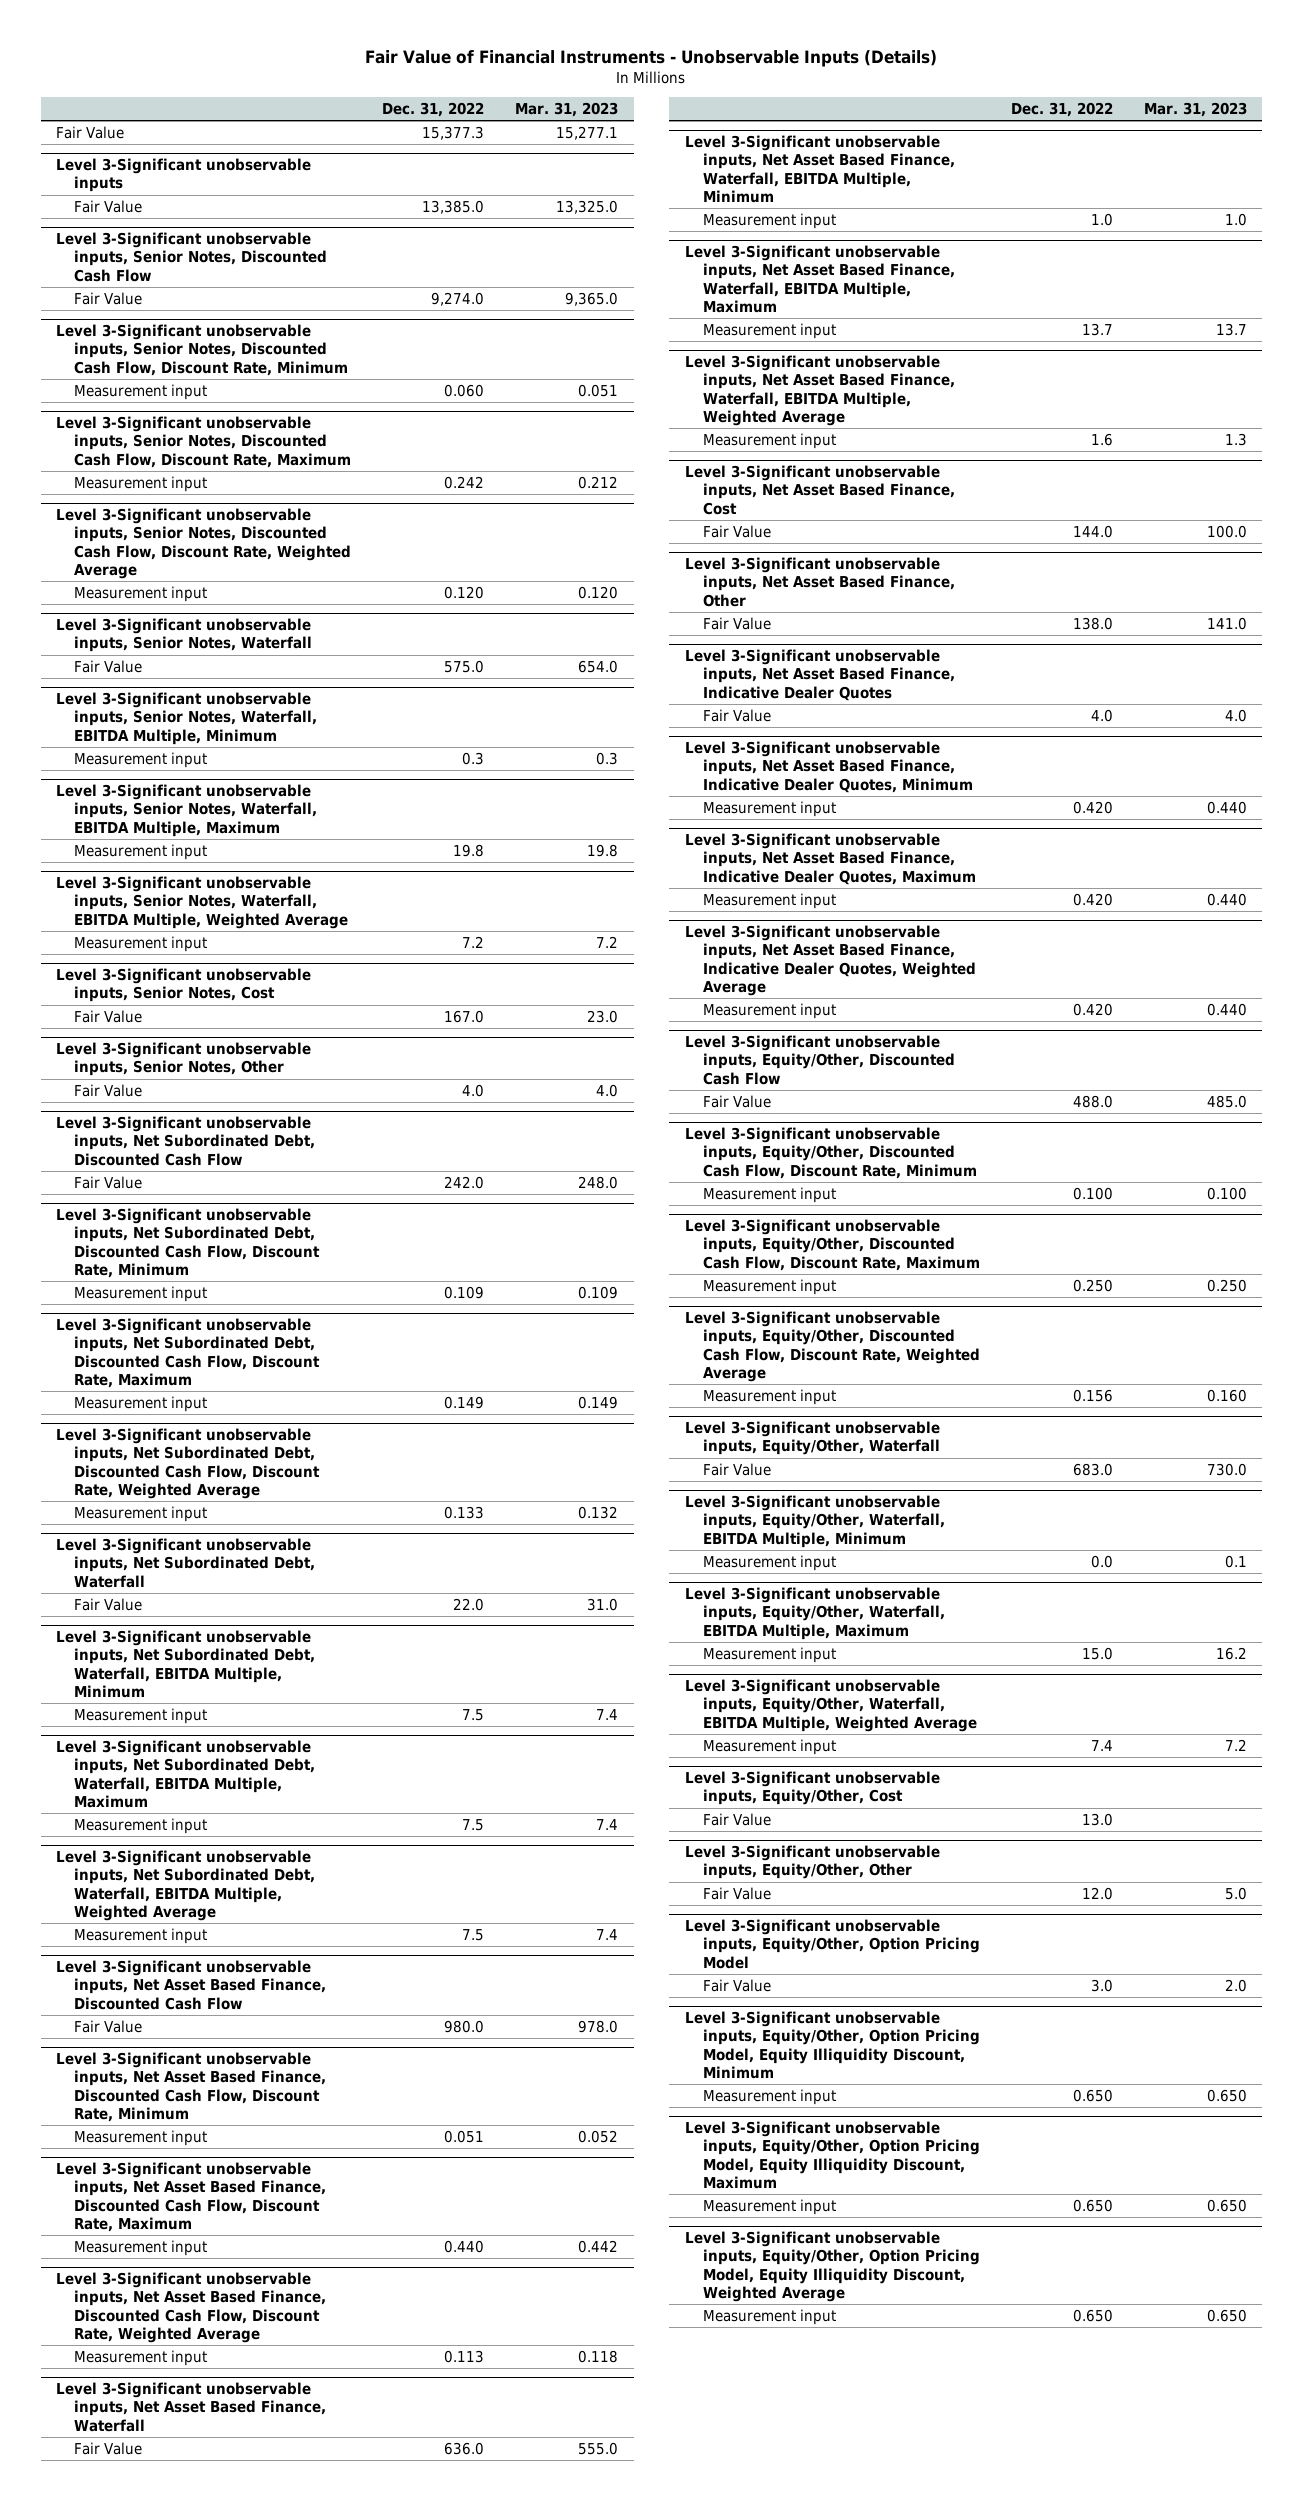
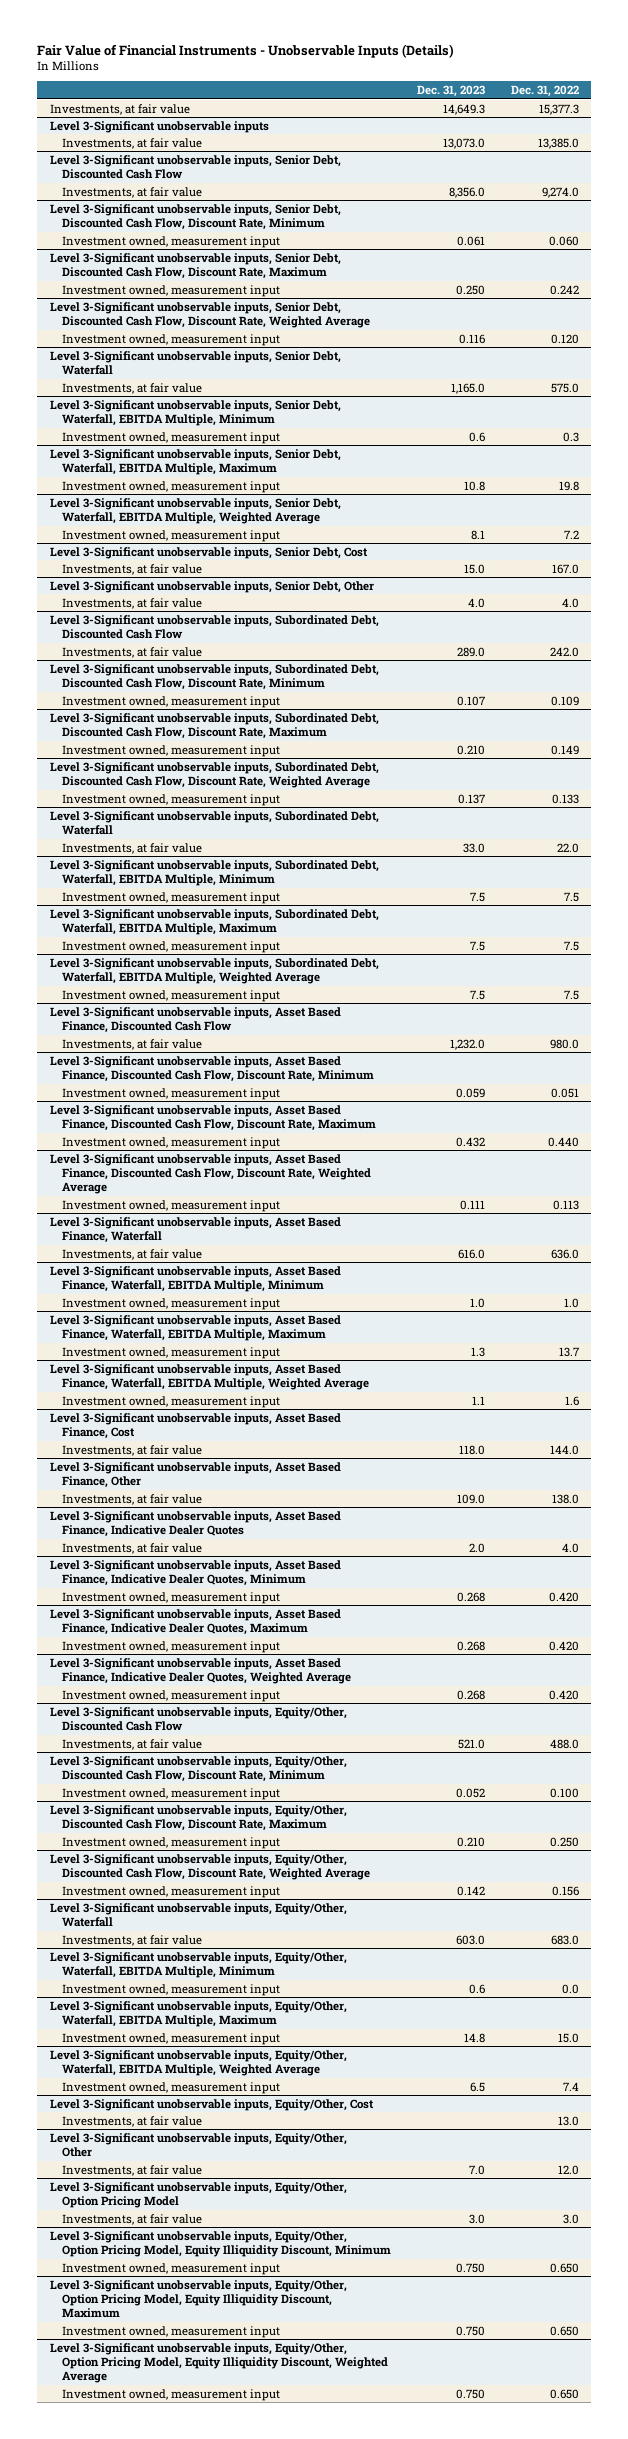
- | Dec. 31, 2022 | Mar. 31, 2023
+ | Dec. 31, 2023 | Dec. 31, 2022
- Fair Value | 15,377.3 | 15,277.1
+ Investments, at fair value | 14,649.3 | 15,377.3
@ Level 3-Significant unobservable inputs
- Fair Value | 13,385.0 | 13,325.0
- Level 3-Significant unobservable inputs, Senior Notes, Discounted Cash Flow
- Fair Value | 9,274.0 | 9,365.0
- Level 3-Significant unobservable inputs, Senior Notes, Discounted Cash Flow, Discount Rate, Minimum
- Measurement input | 0.060 | 0.051
- Level 3-Significant unobservable inputs, Senior Notes, Discounted Cash Flow, Discount Rate, Maximum
- Measurement input | 0.242 | 0.212
- Level 3-Significant unobservable inputs, Senior Notes, Discounted Cash Flow, Discount Rate, Weighted Average
- Measurement input | 0.120 | 0.120
- Level 3-Significant unobservable inputs, Senior Notes, Waterfall
- Fair Value | 575.0 | 654.0
- Level 3-Significant unobservable inputs, Senior Notes, Waterfall, EBITDA Multiple, Minimum
- Measurement input | 0.3 | 0.3
- Level 3-Significant unobservable inputs, Senior Notes, Waterfall, EBITDA Multiple, Maximum
- Measurement input | 19.8 | 19.8
- Level 3-Significant unobservable inputs, Senior Notes, Waterfall, EBITDA Multiple, Weighted Average
- Measurement input | 7.2 | 7.2
- Level 3-Significant unobservable inputs, Senior Notes, Cost
- Fair Value | 167.0 | 23.0
- Level 3-Significant unobservable inputs, Senior Notes, Other
- Fair Value | 4.0 | 4.0
- Level 3-Significant unobservable inputs, Net Subordinated Debt, Discounted Cash Flow
- Fair Value | 242.0 | 248.0
- Level 3-Significant unobservable inputs, Net Subordinated Debt, Discounted Cash Flow, Discount Rate, Minimum
- Measurement input | 0.109 | 0.109
- Level 3-Significant unobservable inputs, Net Subordinated Debt, Discounted Cash Flow, Discount Rate, Maximum
- Measurement input | 0.149 | 0.149
- Level 3-Significant unobservable inputs, Net Subordinated Debt, Discounted Cash Flow, Discount Rate, Weighted Average
- Measurement input | 0.133 | 0.132
- Level 3-Significant unobservable inputs, Net Subordinated Debt, Waterfall
- Fair Value | 22.0 | 31.0
- Level 3-Significant unobservable inputs, Net Subordinated Debt, Waterfall, EBITDA Multiple, Minimum
- Measurement input | 7.5 | 7.4
- Level 3-Significant unobservable inputs, Net Subordinated Debt, Waterfall, EBITDA Multiple, Maximum
- Measurement input | 7.5 | 7.4
- Level 3-Significant unobservable inputs, Net Subordinated Debt, Waterfall, EBITDA Multiple, Weighted Average
- Measurement input | 7.5 | 7.4
- Level 3-Significant unobservable inputs, Net Asset Based Finance, Discounted Cash Flow
- Fair Value | 980.0 | 978.0
- Level 3-Significant unobservable inputs, Net Asset Based Finance, Discounted Cash Flow, Discount Rate, Minimum
- Measurement input | 0.051 | 0.052
- Level 3-Significant unobservable inputs, Net Asset Based Finance, Discounted Cash Flow, Discount Rate, Maximum
- Measurement input | 0.440 | 0.442
- Level 3-Significant unobservable inputs, Net Asset Based Finance, Discounted Cash Flow, Discount Rate, Weighted Average
- Measurement input | 0.113 | 0.118
- Level 3-Significant unobservable inputs, Net Asset Based Finance, Waterfall
- Fair Value | 636.0 | 555.0
- Level 3-Significant unobservable inputs, Net Asset Based Finance, Waterfall, EBITDA Multiple, Minimum
- Measurement input | 1.0 | 1.0
- Level 3-Significant unobservable inputs, Net Asset Based Finance, Waterfall, EBITDA Multiple, Maximum
- Measurement input | 13.7 | 13.7
- Level 3-Significant unobservable inputs, Net Asset Based Finance, Waterfall, EBITDA Multiple, Weighted Average
- Measurement input | 1.6 | 1.3
- Level 3-Significant unobservable inputs, Net Asset Based Finance, Cost
- Fair Value | 144.0 | 100.0
- Level 3-Significant unobservable inputs, Net Asset Based Finance, Other
- Fair Value | 138.0 | 141.0
- Level 3-Significant unobservable inputs, Net Asset Based Finance, Indicative Dealer Quotes
- Fair Value | 4.0 | 4.0
- Level 3-Significant unobservable inputs, Net Asset Based Finance, Indicative Dealer Quotes, Minimum
- Measurement input | 0.420 | 0.440
- Level 3-Significant unobservable inputs, Net Asset Based Finance, Indicative Dealer Quotes, Maximum
- Measurement input | 0.420 | 0.440
- Level 3-Significant unobservable inputs, Net Asset Based Finance, Indicative Dealer Quotes, Weighted Average
- Measurement input | 0.420 | 0.440
@ Level 3-Significant unobservable inputs
+ Investments, at fair value | 13,073.0 | 13,385.0
+ Level 3-Significant unobservable inputs, Senior Debt, Discounted Cash Flow
+ Investments, at fair value | 8,356.0 | 9,274.0
+ Level 3-Significant unobservable inputs, Senior Debt, Discounted Cash Flow, Discount Rate, Minimum
+ Investment owned, measurement input | 0.061 | 0.060
+ Level 3-Significant unobservable inputs, Senior Debt, Discounted Cash Flow, Discount Rate, Maximum
+ Investment owned, measurement input | 0.250 | 0.242
+ Level 3-Significant unobservable inputs, Senior Debt, Discounted Cash Flow, Discount Rate, Weighted Average
+ Investment owned, measurement input | 0.116 | 0.120
+ Level 3-Significant unobservable inputs, Senior Debt, Waterfall
+ Investments, at fair value | 1,165.0 | 575.0
+ Level 3-Significant unobservable inputs, Senior Debt, Waterfall, EBITDA Multiple, Minimum
+ Investment owned, measurement input | 0.6 | 0.3
+ Level 3-Significant unobservable inputs, Senior Debt, Waterfall, EBITDA Multiple, Maximum
+ Investment owned, measurement input | 10.8 | 19.8
+ Level 3-Significant unobservable inputs, Senior Debt, Waterfall, EBITDA Multiple, Weighted Average
+ Investment owned, measurement input | 8.1 | 7.2
+ Level 3-Significant unobservable inputs, Senior Debt, Cost
+ Investments, at fair value | 15.0 | 167.0
+ Level 3-Significant unobservable inputs, Senior Debt, Other
+ Investments, at fair value | 4.0 | 4.0
+ Level 3-Significant unobservable inputs, Subordinated Debt, Discounted Cash Flow
+ Investments, at fair value | 289.0 | 242.0
+ Level 3-Significant unobservable inputs, Subordinated Debt, Discounted Cash Flow, Discount Rate, Minimum
+ Investment owned, measurement input | 0.107 | 0.109
+ Level 3-Significant unobservable inputs, Subordinated Debt, Discounted Cash Flow, Discount Rate, Maximum
+ Investment owned, measurement input | 0.210 | 0.149
+ Level 3-Significant unobservable inputs, Subordinated Debt, Discounted Cash Flow, Discount Rate, Weighted Average
+ Investment owned, measurement input | 0.137 | 0.133
+ Level 3-Significant unobservable inputs, Subordinated Debt, Waterfall
+ Investments, at fair value | 33.0 | 22.0
+ Level 3-Significant unobservable inputs, Subordinated Debt, Waterfall, EBITDA Multiple, Minimum
+ Investment owned, measurement input | 7.5 | 7.5
+ Level 3-Significant unobservable inputs, Subordinated Debt, Waterfall, EBITDA Multiple, Maximum
+ Investment owned, measurement input | 7.5 | 7.5
+ Level 3-Significant unobservable inputs, Subordinated Debt, Waterfall, EBITDA Multiple, Weighted Average
+ Investment owned, measurement input | 7.5 | 7.5
+ Level 3-Significant unobservable inputs, Asset Based Finance, Discounted Cash Flow
+ Investments, at fair value | 1,232.0 | 980.0
+ Level 3-Significant unobservable inputs, Asset Based Finance, Discounted Cash Flow, Discount Rate, Minimum
+ Investment owned, measurement input | 0.059 | 0.051
+ Level 3-Significant unobservable inputs, Asset Based Finance, Discounted Cash Flow, Discount Rate, Maximum
+ Investment owned, measurement input | 0.432 | 0.440
+ Level 3-Significant unobservable inputs, Asset Based Finance, Discounted Cash Flow, Discount Rate, Weighted Average
+ Investment owned, measurement input | 0.111 | 0.113
+ Level 3-Significant unobservable inputs, Asset Based Finance, Waterfall
+ Investments, at fair value | 616.0 | 636.0
+ Level 3-Significant unobservable inputs, Asset Based Finance, Waterfall, EBITDA Multiple, Minimum
+ Investment owned, measurement input | 1.0 | 1.0
+ Level 3-Significant unobservable inputs, Asset Based Finance, Waterfall, EBITDA Multiple, Maximum
+ Investment owned, measurement input | 1.3 | 13.7
+ Level 3-Significant unobservable inputs, Asset Based Finance, Waterfall, EBITDA Multiple, Weighted Average
+ Investment owned, measurement input | 1.1 | 1.6
+ Level 3-Significant unobservable inputs, Asset Based Finance, Cost
+ Investments, at fair value | 118.0 | 144.0
+ Level 3-Significant unobservable inputs, Asset Based Finance, Other
+ Investments, at fair value | 109.0 | 138.0
+ Level 3-Significant unobservable inputs, Asset Based Finance, Indicative Dealer Quotes
+ Investments, at fair value | 2.0 | 4.0
+ Level 3-Significant unobservable inputs, Asset Based Finance, Indicative Dealer Quotes, Minimum
+ Investment owned, measurement input | 0.268 | 0.420
+ Level 3-Significant unobservable inputs, Asset Based Finance, Indicative Dealer Quotes, Maximum
+ Investment owned, measurement input | 0.268 | 0.420
+ Level 3-Significant unobservable inputs, Asset Based Finance, Indicative Dealer Quotes, Weighted Average
+ Investment owned, measurement input | 0.268 | 0.420
@ Level 3-Significant unobservable inputs, Equity/Other, Discounted Cash Flow
- Fair Value | 488.0 | 485.0
+ Investments, at fair value | 521.0 | 488.0
@ Level 3-Significant unobservable inputs, Equity/Other, Discounted Cash Flow, Discount Rate, Minimum
- Measurement input | 0.100 | 0.100
+ Investment owned, measurement input | 0.052 | 0.100
@ Level 3-Significant unobservable inputs, Equity/Other, Discounted Cash Flow, Discount Rate, Maximum
- Measurement input | 0.250 | 0.250
+ Investment owned, measurement input | 0.210 | 0.250
@ Level 3-Significant unobservable inputs, Equity/Other, Discounted Cash Flow, Discount Rate, Weighted Average
- Measurement input | 0.156 | 0.160
+ Investment owned, measurement input | 0.142 | 0.156
@ Level 3-Significant unobservable inputs, Equity/Other, Waterfall
- Fair Value | 683.0 | 730.0
+ Investments, at fair value | 603.0 | 683.0
@ Level 3-Significant unobservable inputs, Equity/Other, Waterfall, EBITDA Multiple, Minimum
- Measurement input | 0.0 | 0.1
+ Investment owned, measurement input | 0.6 | 0.0
@ Level 3-Significant unobservable inputs, Equity/Other, Waterfall, EBITDA Multiple, Maximum
- Measurement input | 15.0 | 16.2
+ Investment owned, measurement input | 14.8 | 15.0
@ Level 3-Significant unobservable inputs, Equity/Other, Waterfall, EBITDA Multiple, Weighted Average
- Measurement input | 7.4 | 7.2
+ Investment owned, measurement input | 6.5 | 7.4
@ Level 3-Significant unobservable inputs, Equity/Other, Cost
- Fair Value | 13.0 |
+ Investments, at fair value | | 13.0
@ Level 3-Significant unobservable inputs, Equity/Other, Other
- Fair Value | 12.0 | 5.0
+ Investments, at fair value | 7.0 | 12.0
@ Level 3-Significant unobservable inputs, Equity/Other, Option Pricing Model
- Fair Value | 3.0 | 2.0
+ Investments, at fair value | 3.0 | 3.0
@ Level 3-Significant unobservable inputs, Equity/Other, Option Pricing Model, Equity Illiquidity Discount, Minimum
- Measurement input | 0.650 | 0.650
+ Investment owned, measurement input | 0.750 | 0.650
@ Level 3-Significant unobservable inputs, Equity/Other, Option Pricing Model, Equity Illiquidity Discount, Maximum
- Measurement input | 0.650 | 0.650
+ Investment owned, measurement input | 0.750 | 0.650
@ Level 3-Significant unobservable inputs, Equity/Other, Option Pricing Model, Equity Illiquidity Discount, Weighted Average
- Measurement input | 0.650 | 0.650
+ Investment owned, measurement input | 0.750 | 0.650

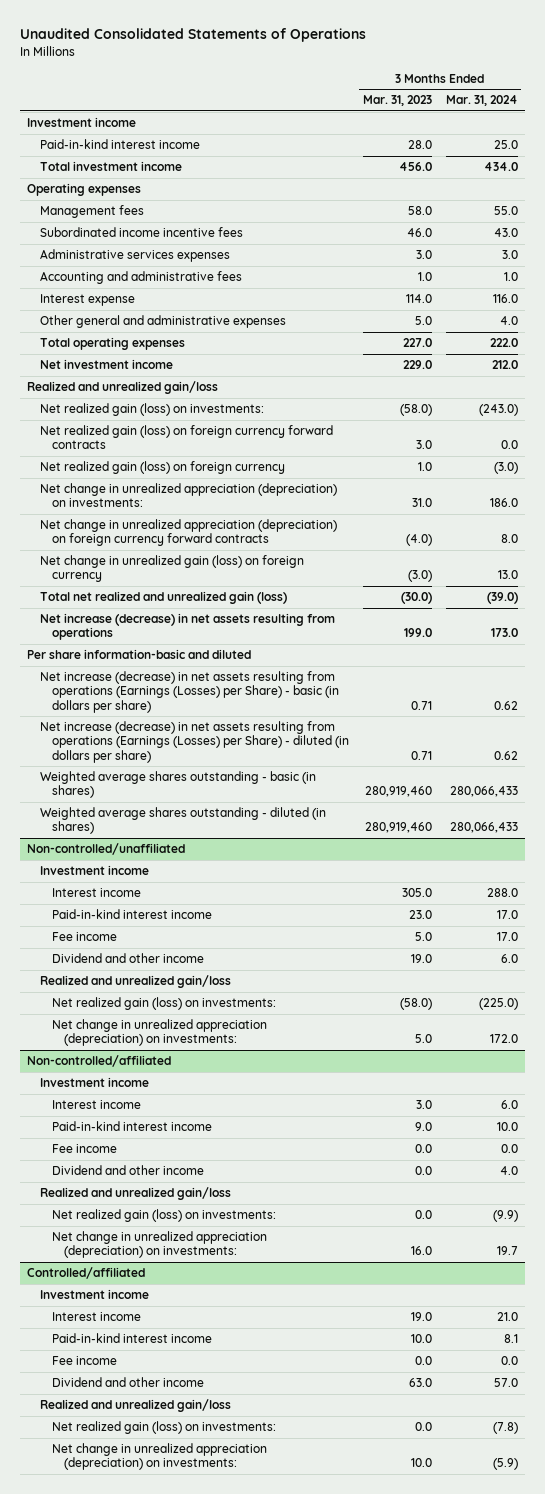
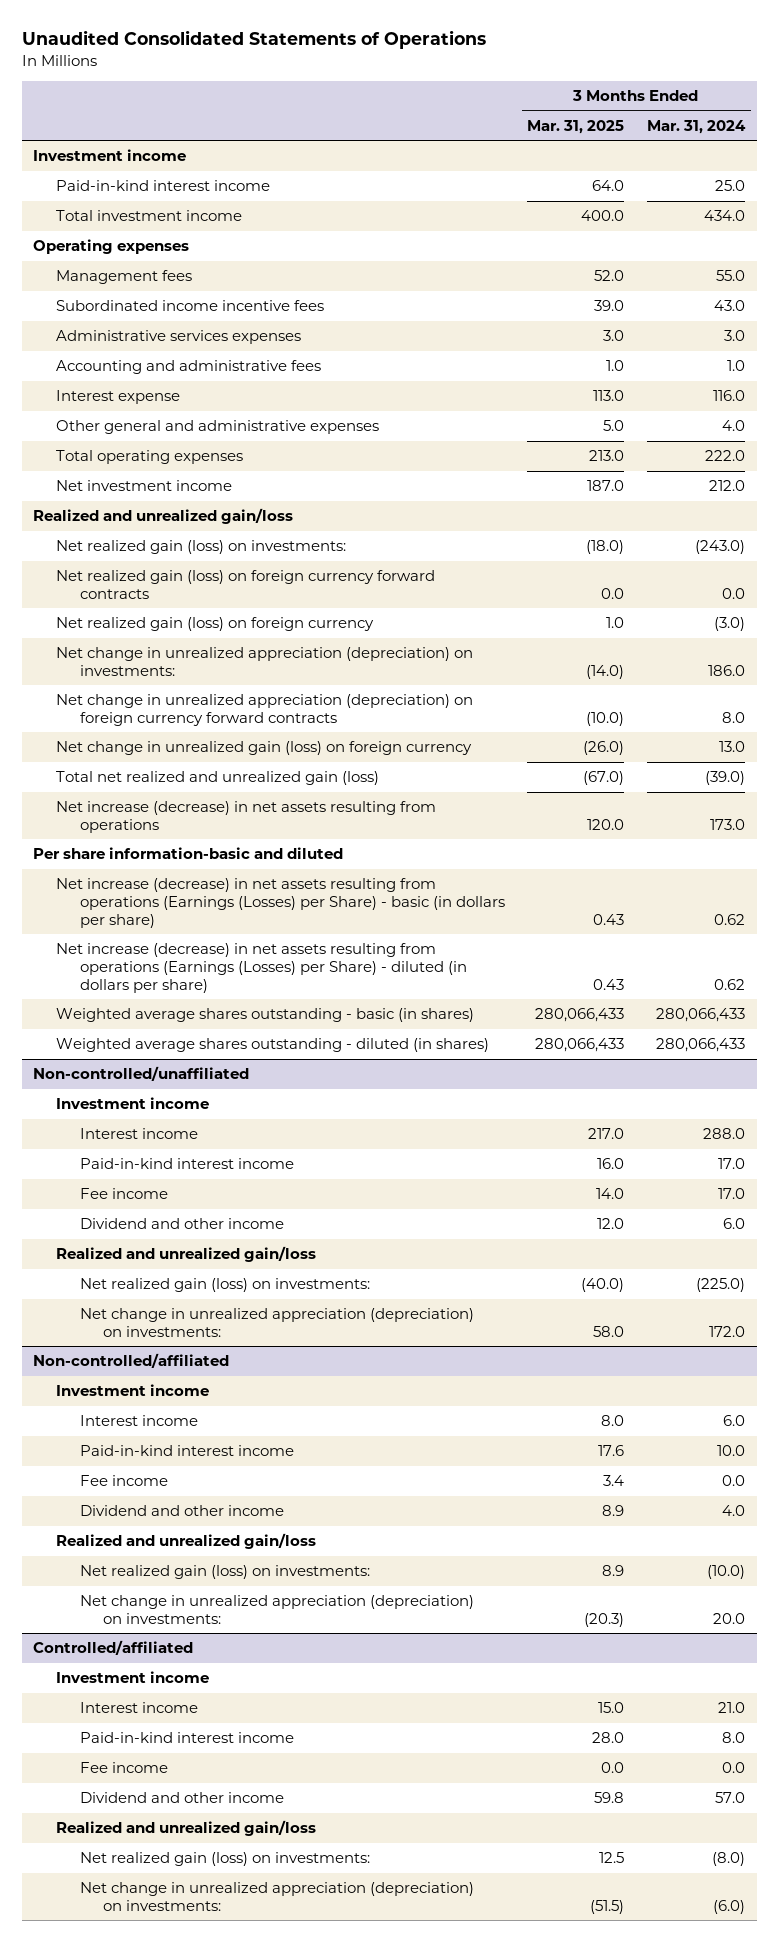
- | 3 Months Ended Mar. 31, 2023 | 3 Months Ended Mar. 31, 2024
+ | 3 Months Ended Mar. 31, 2025 | 3 Months Ended Mar. 31, 2024
@ Non-controlled/affiliated
- Net realized gain (loss) on investments: | 0.0 | (9.9)
- Net change in unrealized appreciation (depreciation) on investments: | 16.0 | 19.7
+ Net realized gain (loss) on investments: | 8.9 | (10.0)
+ Net change in unrealized appreciation (depreciation) on investments: | (20.3) | 20.0
@ Controlled/affiliated
- Paid-in-kind interest income | 10.0 | 8.1
+ Paid-in-kind interest income | 28.0 | 8.0
- Net realized gain (loss) on investments: | 0.0 | (7.8)
- Net change in unrealized appreciation (depreciation) on investments: | 10.0 | (5.9)
+ Net realized gain (loss) on investments: | 12.5 | (8.0)
+ Net change in unrealized appreciation (depreciation) on investments: | (51.5) | (6.0)

